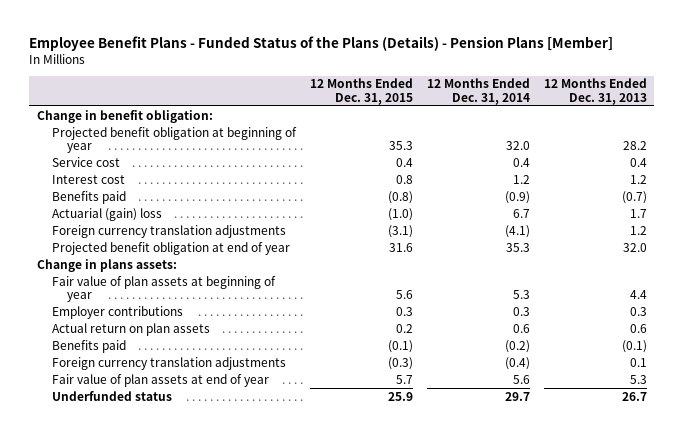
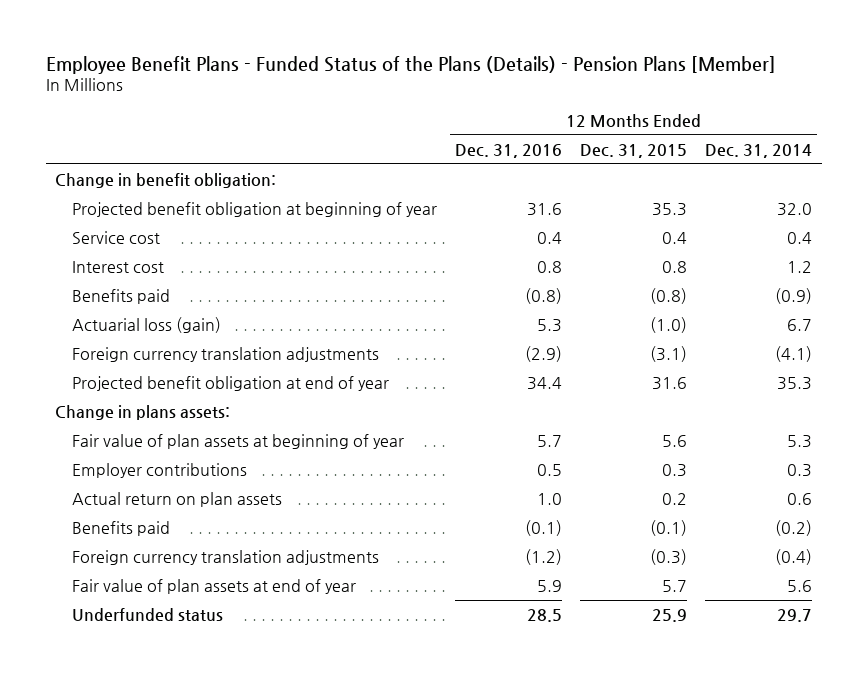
- | 12 Months Ended Dec. 31, 2015 | 12 Months Ended Dec. 31, 2014 | 12 Months Ended Dec. 31, 2013
+ | 12 Months Ended Dec. 31, 2016 | 12 Months Ended Dec. 31, 2015 | 12 Months Ended Dec. 31, 2014
- Actuarial (gain) loss | (1.0) | 6.7 | 1.7
+ Actuarial loss (gain) | 5.3 | (1.0) | 6.7

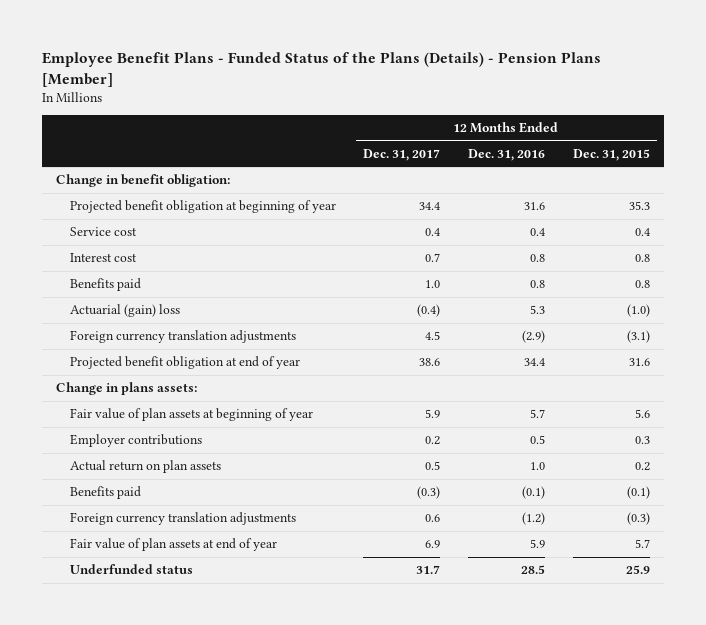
- | 12 Months Ended Dec. 31, 2016 | 12 Months Ended Dec. 31, 2015 | 12 Months Ended Dec. 31, 2014
+ | 12 Months Ended Dec. 31, 2017 | 12 Months Ended Dec. 31, 2016 | 12 Months Ended Dec. 31, 2015
- Benefits paid | (0.8) | (0.8) | (0.9)
- Actuarial loss (gain) | 5.3 | (1.0) | 6.7
+ Benefits paid | 1.0 | 0.8 | 0.8
+ Actuarial (gain) loss | (0.4) | 5.3 | (1.0)

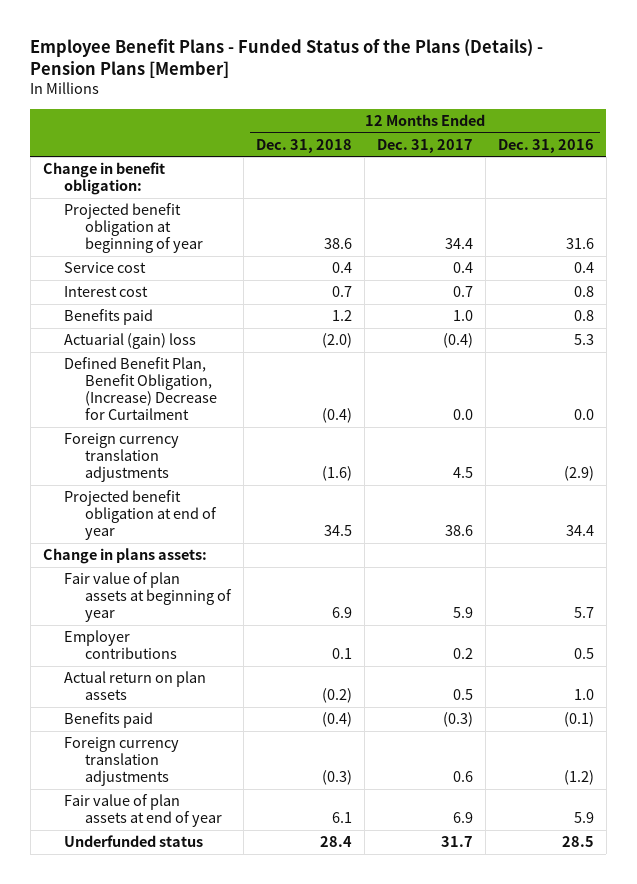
- | 12 Months Ended Dec. 31, 2017 | 12 Months Ended Dec. 31, 2016 | 12 Months Ended Dec. 31, 2015
+ | 12 Months Ended Dec. 31, 2018 | 12 Months Ended Dec. 31, 2017 | 12 Months Ended Dec. 31, 2016
+ Defined Benefit Plan, Benefit Obligation, (Increase) Decrease for Curtailment | (0.4) | 0.0 | 0.0

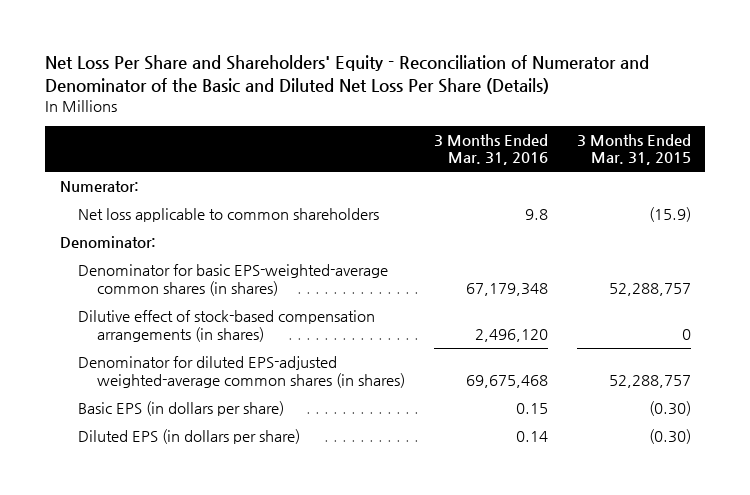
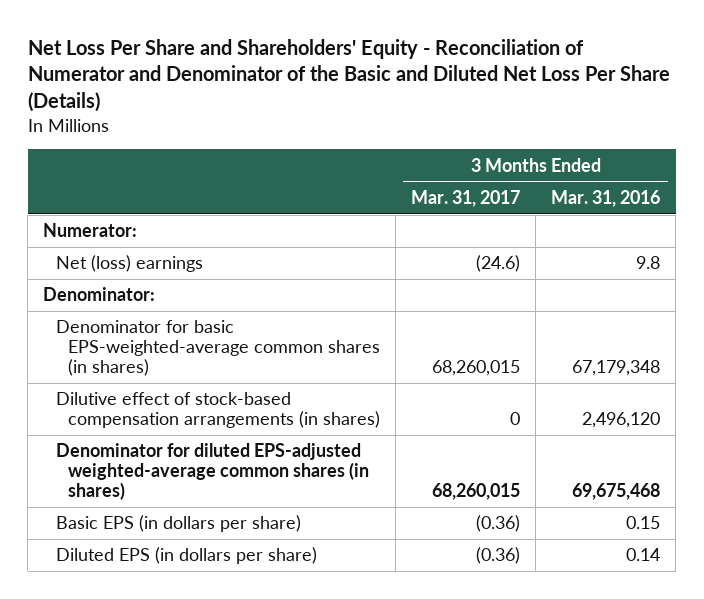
- | 3 Months Ended Mar. 31, 2016 | 3 Months Ended Mar. 31, 2015
+ | 3 Months Ended Mar. 31, 2017 | 3 Months Ended Mar. 31, 2016
- Net loss applicable to common shareholders | 9.8 | (15.9)
+ Net (loss) earnings | (24.6) | 9.8

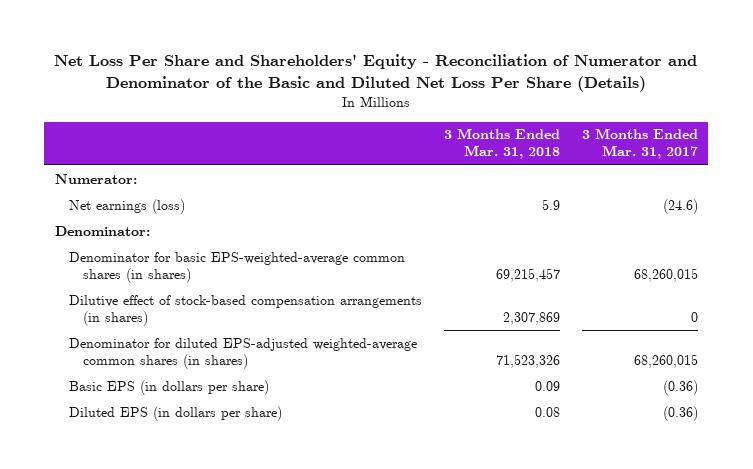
- | 3 Months Ended Mar. 31, 2017 | 3 Months Ended Mar. 31, 2016
+ | 3 Months Ended Mar. 31, 2018 | 3 Months Ended Mar. 31, 2017
- Net (loss) earnings | (24.6) | 9.8
+ Net earnings (loss) | 5.9 | (24.6)

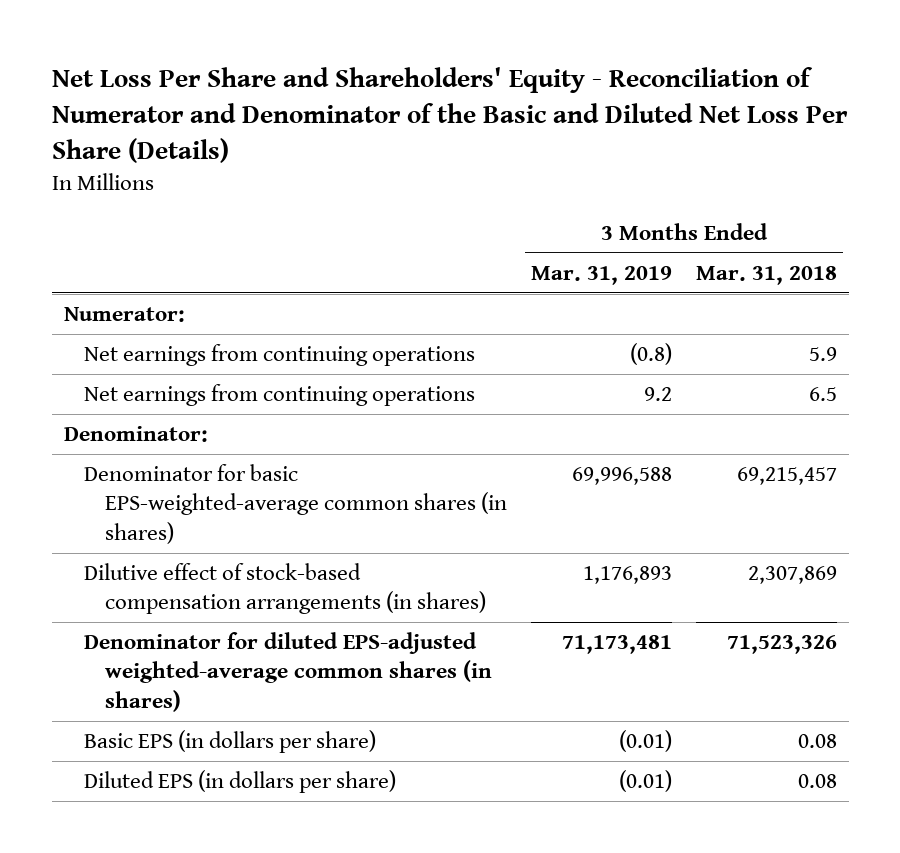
- | 3 Months Ended Mar. 31, 2018 | 3 Months Ended Mar. 31, 2017
+ | 3 Months Ended Mar. 31, 2019 | 3 Months Ended Mar. 31, 2018
- Net earnings (loss) | 5.9 | (24.6)
+ Net earnings from continuing operations | (0.8) | 5.9
+ Net earnings from continuing operations | 9.2 | 6.5
- Basic EPS (in dollars per share) | 0.09 | (0.36)
+ Basic EPS (in dollars per share) | (0.01) | 0.08

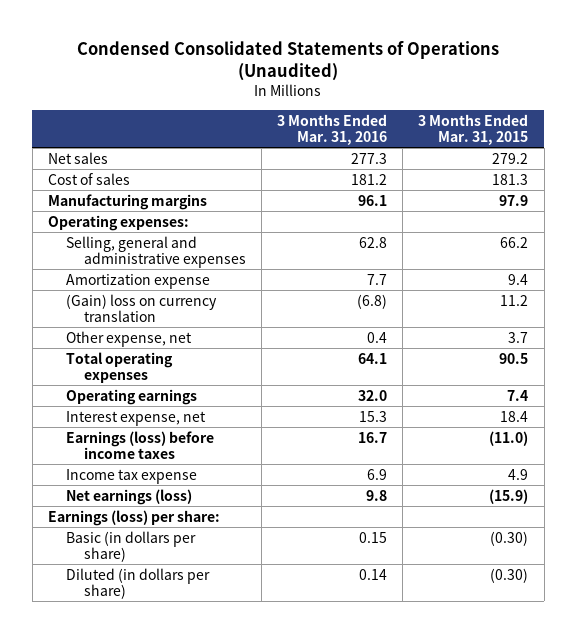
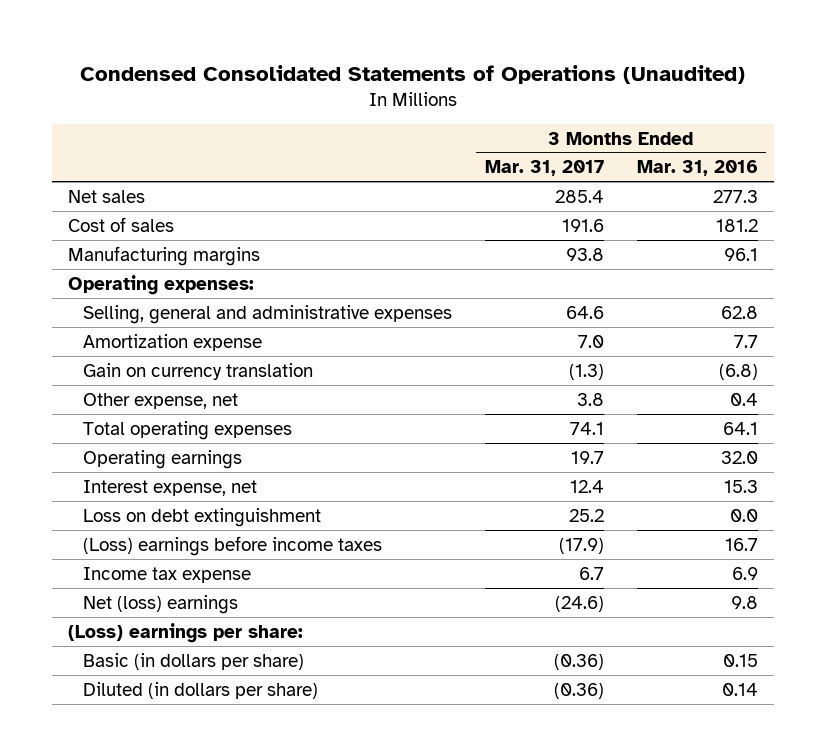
- | 3 Months Ended Mar. 31, 2016 | 3 Months Ended Mar. 31, 2015
+ | 3 Months Ended Mar. 31, 2017 | 3 Months Ended Mar. 31, 2016
- (Gain) loss on currency translation | (6.8) | 11.2
+ Gain on currency translation | (1.3) | (6.8)
- Earnings (loss) before income taxes | 16.7 | (11.0)
+ Loss on debt extinguishment | 25.2 | 0.0
+ (Loss) earnings before income taxes | (17.9) | 16.7
- Net earnings (loss) | 9.8 | (15.9)
- Earnings (loss) per share:
+ Net (loss) earnings | (24.6) | 9.8
+ (Loss) earnings per share:

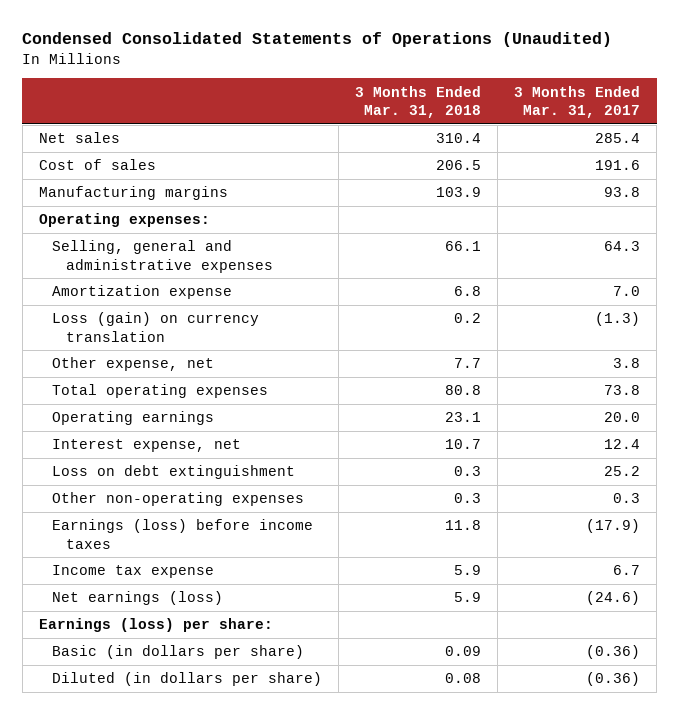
- | 3 Months Ended Mar. 31, 2017 | 3 Months Ended Mar. 31, 2016
+ | 3 Months Ended Mar. 31, 2018 | 3 Months Ended Mar. 31, 2017
- Selling, general and administrative expenses | 64.6 | 62.8
+ Selling, general and administrative expenses | 66.1 | 64.3
- Gain on currency translation | (1.3) | (6.8)
+ Loss (gain) on currency translation | 0.2 | (1.3)
- Total operating expenses | 74.1 | 64.1
- Operating earnings | 19.7 | 32.0
+ Total operating expenses | 80.8 | 73.8
+ Operating earnings | 23.1 | 20.0
- (Loss) earnings before income taxes | (17.9) | 16.7
+ Other non-operating expenses | 0.3 | 0.3
+ Earnings (loss) before income taxes | 11.8 | (17.9)
- Net (loss) earnings | (24.6) | 9.8
- (Loss) earnings per share:
+ Net earnings (loss) | 5.9 | (24.6)
+ Earnings (loss) per share:

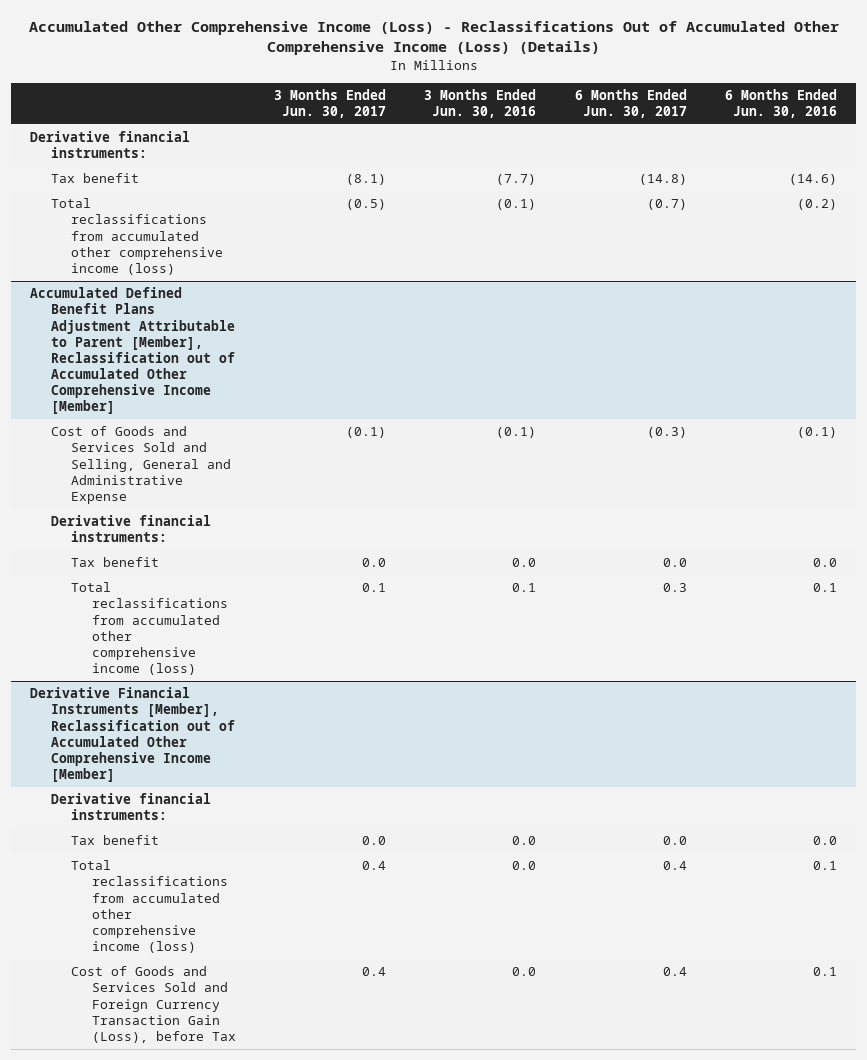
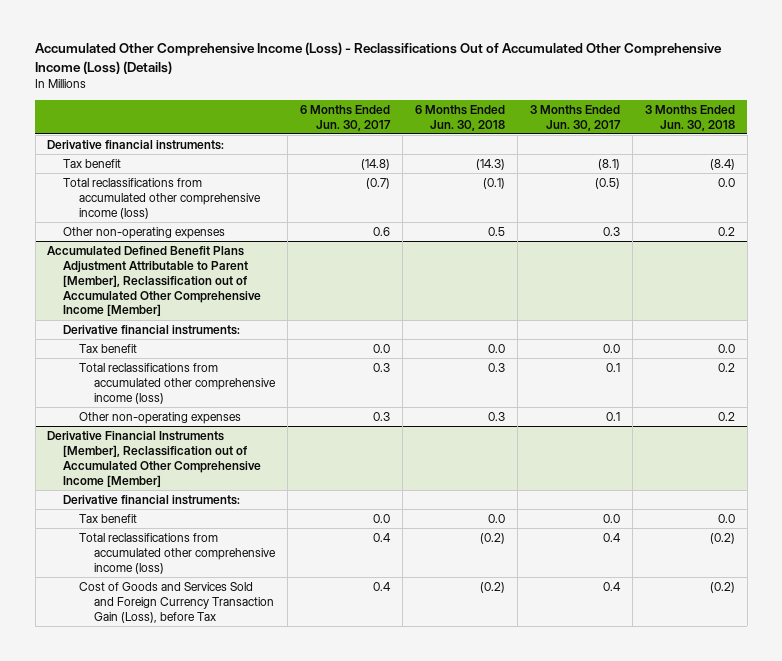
- | 3 Months Ended Jun. 30, 2017 | 3 Months Ended Jun. 30, 2016 | 6 Months Ended Jun. 30, 2017 | 6 Months Ended Jun. 30, 2016
+ | 6 Months Ended Jun. 30, 2017 | 6 Months Ended Jun. 30, 2018 | 3 Months Ended Jun. 30, 2017 | 3 Months Ended Jun. 30, 2018
+ Other non-operating expenses | 0.6 | 0.5 | 0.3 | 0.2
@ Accumulated Defined Benefit Plans Adjustment Attributable to Parent [Member], Reclassification out of Accumulated Other Comprehensive Income [Member]
- Cost of Goods and Services Sold and Selling, General and Administrative Expense | (0.1) | (0.1) | (0.3) | (0.1)
+ Other non-operating expenses | 0.3 | 0.3 | 0.1 | 0.2

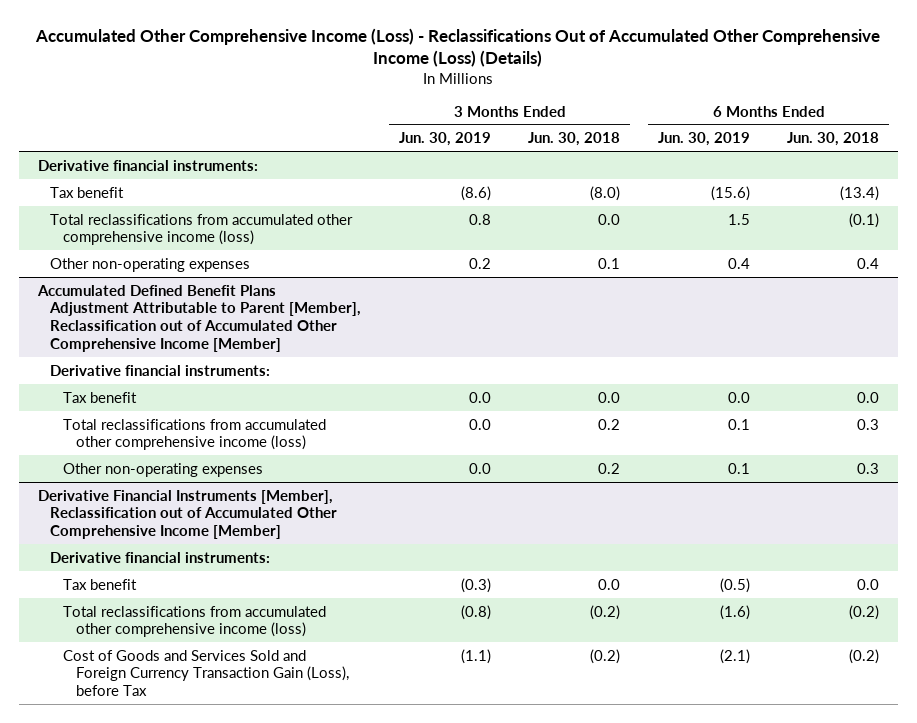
- | 6 Months Ended Jun. 30, 2017 | 6 Months Ended Jun. 30, 2018 | 3 Months Ended Jun. 30, 2017 | 3 Months Ended Jun. 30, 2018
+ | 3 Months Ended Jun. 30, 2019 | 3 Months Ended Jun. 30, 2018 | 6 Months Ended Jun. 30, 2019 | 6 Months Ended Jun. 30, 2018
- Tax benefit | (14.8) | (14.3) | (8.1) | (8.4)
+ Tax benefit | (8.6) | (8.0) | (15.6) | (13.4)
- Other non-operating expenses | 0.6 | 0.5 | 0.3 | 0.2
+ Other non-operating expenses | 0.2 | 0.1 | 0.4 | 0.4

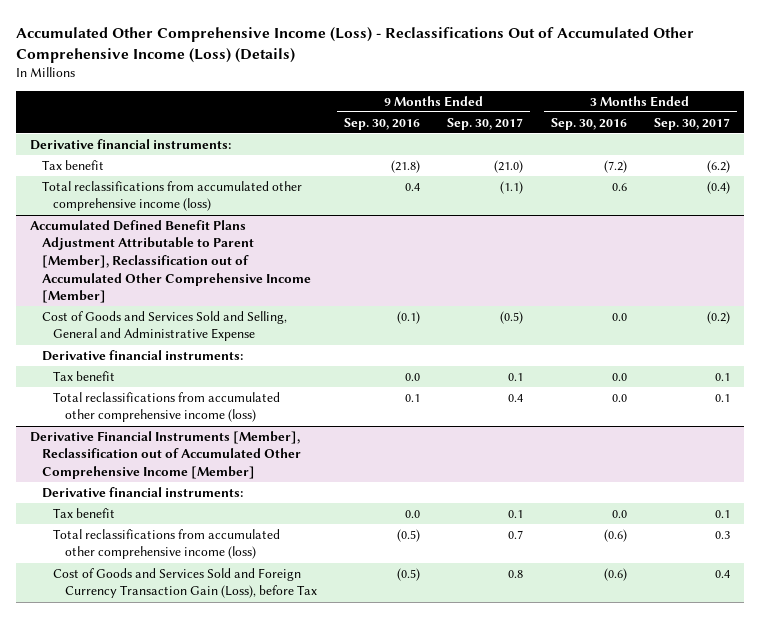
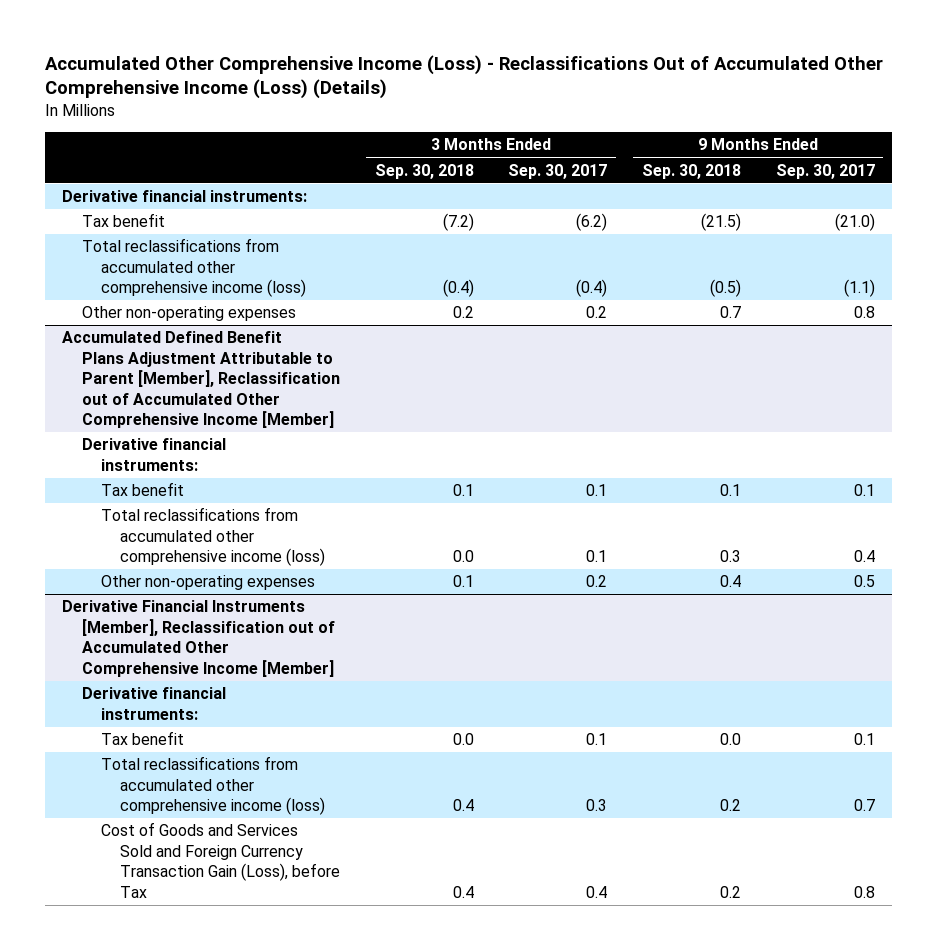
- | 9 Months Ended Sep. 30, 2016 | 9 Months Ended Sep. 30, 2017 | 3 Months Ended Sep. 30, 2016 | 3 Months Ended Sep. 30, 2017
+ | 3 Months Ended Sep. 30, 2018 | 3 Months Ended Sep. 30, 2017 | 9 Months Ended Sep. 30, 2018 | 9 Months Ended Sep. 30, 2017
+ Other non-operating expenses | 0.2 | 0.2 | 0.7 | 0.8
@ Accumulated Defined Benefit Plans Adjustment Attributable to Parent [Member], Reclassification out of Accumulated Other Comprehensive Income [Member]
- Cost of Goods and Services Sold and Selling, General and Administrative Expense | (0.1) | (0.5) | 0.0 | (0.2)
+ Other non-operating expenses | 0.1 | 0.2 | 0.4 | 0.5

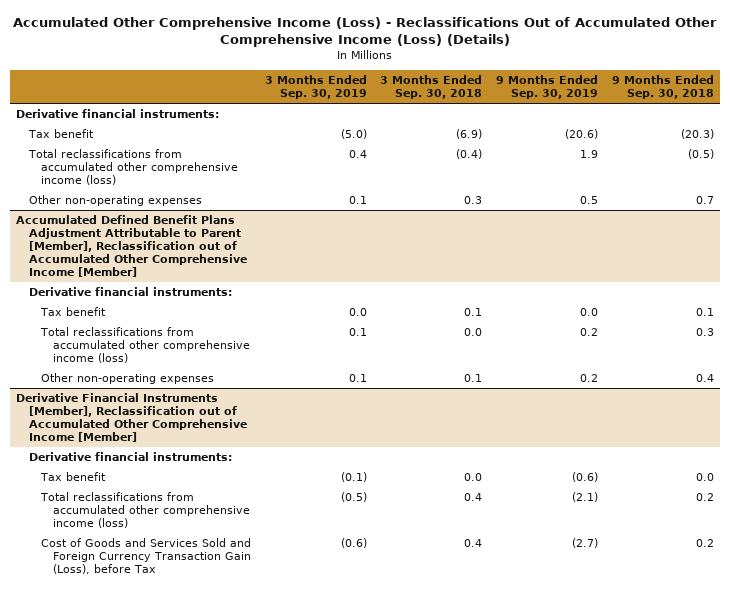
- | 3 Months Ended Sep. 30, 2018 | 3 Months Ended Sep. 30, 2017 | 9 Months Ended Sep. 30, 2018 | 9 Months Ended Sep. 30, 2017
+ | 3 Months Ended Sep. 30, 2019 | 3 Months Ended Sep. 30, 2018 | 9 Months Ended Sep. 30, 2019 | 9 Months Ended Sep. 30, 2018
- Tax benefit | (7.2) | (6.2) | (21.5) | (21.0)
+ Tax benefit | (5.0) | (6.9) | (20.6) | (20.3)
- Other non-operating expenses | 0.2 | 0.2 | 0.7 | 0.8
+ Other non-operating expenses | 0.1 | 0.3 | 0.5 | 0.7

